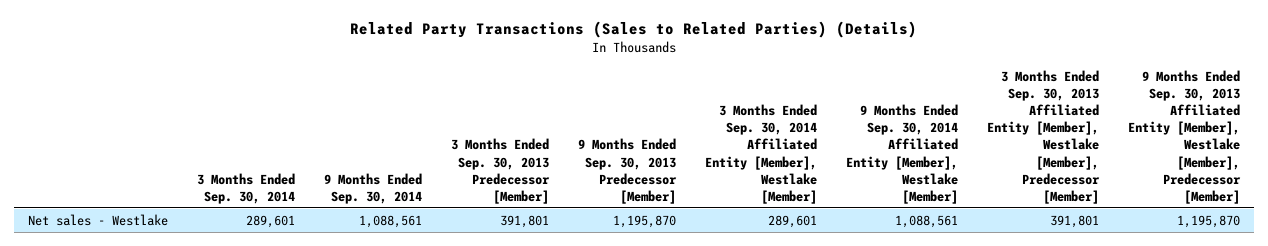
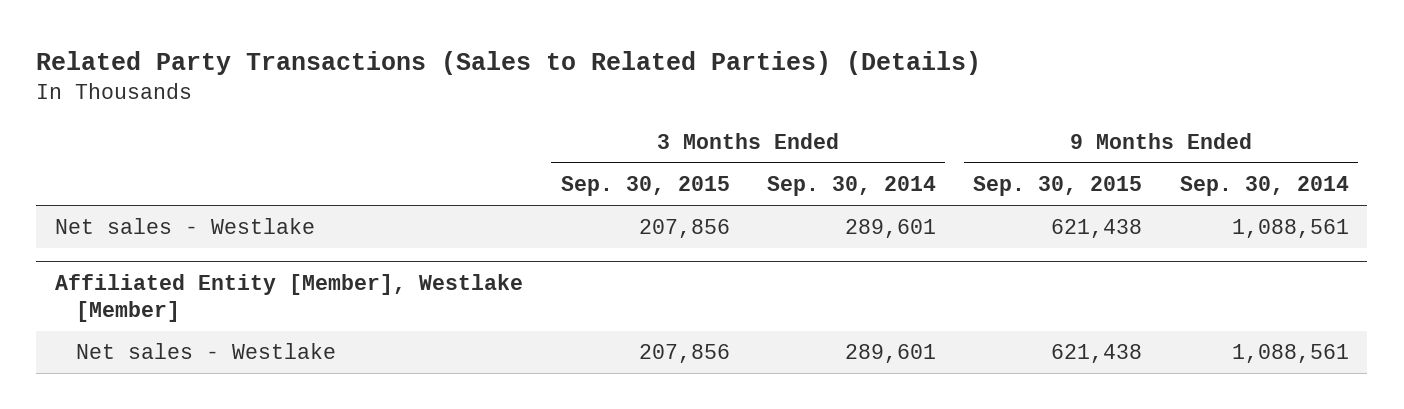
- | 3 Months Ended Sep. 30, 2014 | 9 Months Ended Sep. 30, 2014 | 3 Months Ended Sep. 30, 2013 Predecessor [Member] | 9 Months Ended Sep. 30, 2013 Predecessor [Member] | 3 Months Ended Sep. 30, 2014 Affiliated Entity [Member], Westlake [Member] | 9 Months Ended Sep. 30, 2014 Affiliated Entity [Member], Westlake [Member] | 3 Months Ended Sep. 30, 2013 Affiliated Entity [Member], Westlake [Member], Predecessor [Member] | 9 Months Ended Sep. 30, 2013 Affiliated Entity [Member], Westlake [Member], Predecessor [Member]
+ | 3 Months Ended Sep. 30, 2015 | 3 Months Ended Sep. 30, 2014 | 9 Months Ended Sep. 30, 2015 | 9 Months Ended Sep. 30, 2014
+ Affiliated Entity [Member], Westlake [Member]
+ Net sales - Westlake | 207,856 | 289,601 | 621,438 | 1,088,561

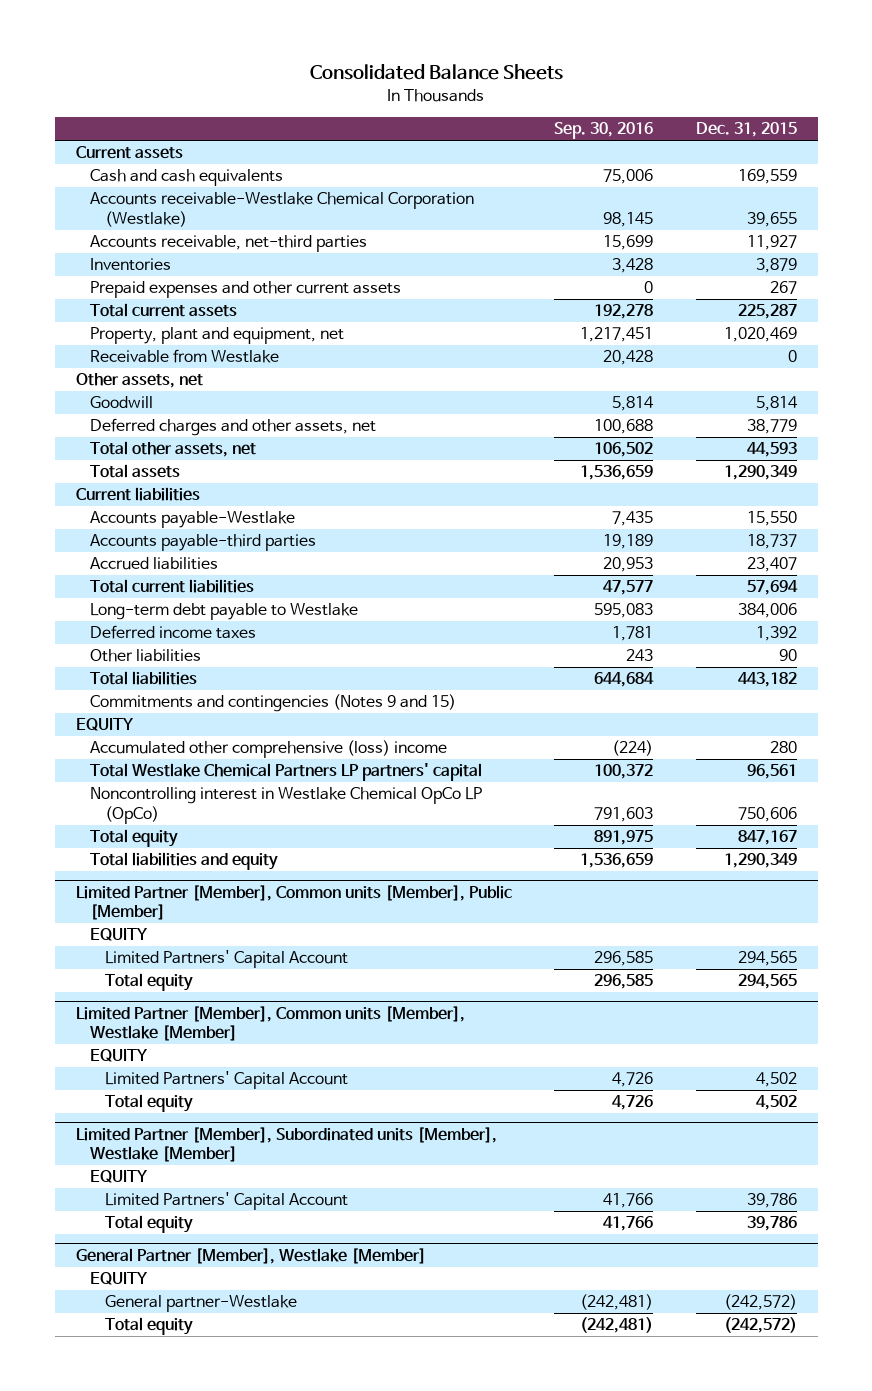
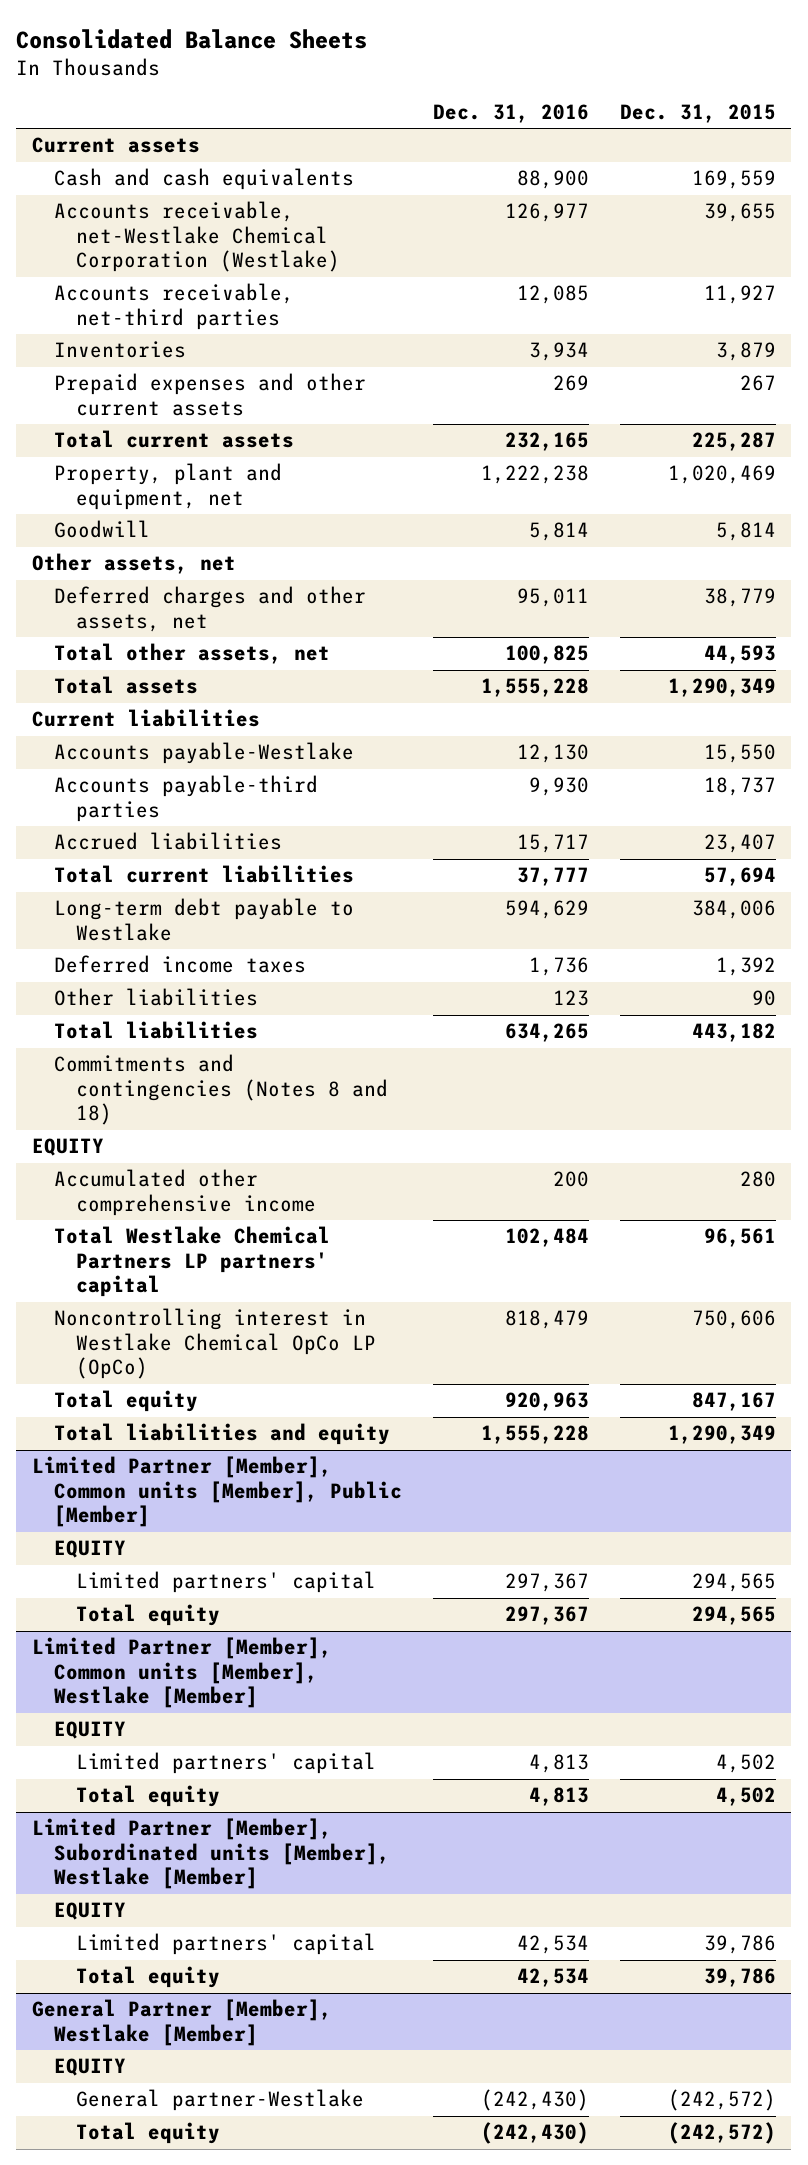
- | Sep. 30, 2016 | Dec. 31, 2015
+ | Dec. 31, 2016 | Dec. 31, 2015
- Accounts receivable-Westlake Chemical Corporation (Westlake) | 98,145 | 39,655
+ Accounts receivable, net-Westlake Chemical Corporation (Westlake) | 126,977 | 39,655
- Receivable from Westlake | 20,428 | 0
moved down: Other assets, net
- Commitments and contingencies (Notes 9 and 15)
+ Commitments and contingencies (Notes 8 and 18)
- Accumulated other comprehensive (loss) income | (224) | 280
+ Accumulated other comprehensive income | 200 | 280
@ Limited Partner [Member], Common units [Member], Public [Member]
- Limited Partners' Capital Account | 296,585 | 294,565
+ Limited partners' capital | 297,367 | 294,565
@ Limited Partner [Member], Common units [Member], Westlake [Member]
- Limited Partners' Capital Account | 4,726 | 4,502
+ Limited partners' capital | 4,813 | 4,502
@ Limited Partner [Member], Subordinated units [Member], Westlake [Member]
- Limited Partners' Capital Account | 41,766 | 39,786
+ Limited partners' capital | 42,534 | 39,786

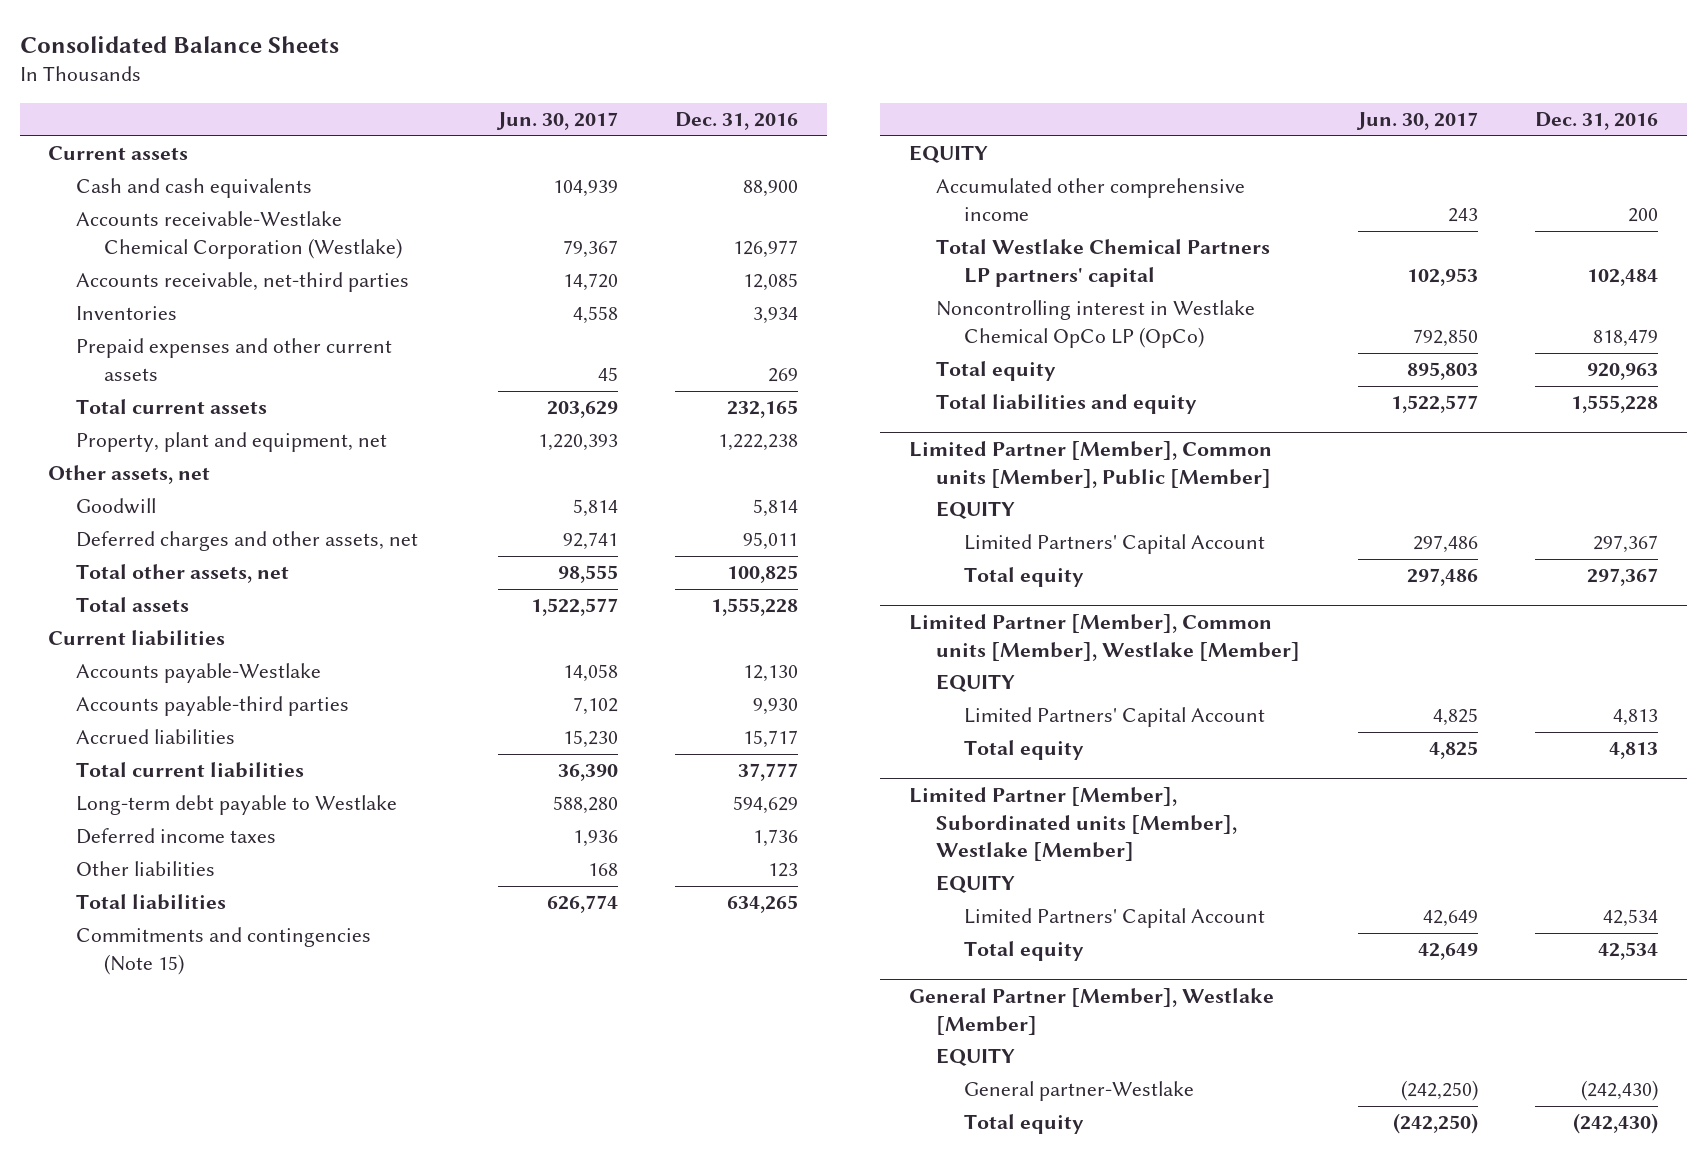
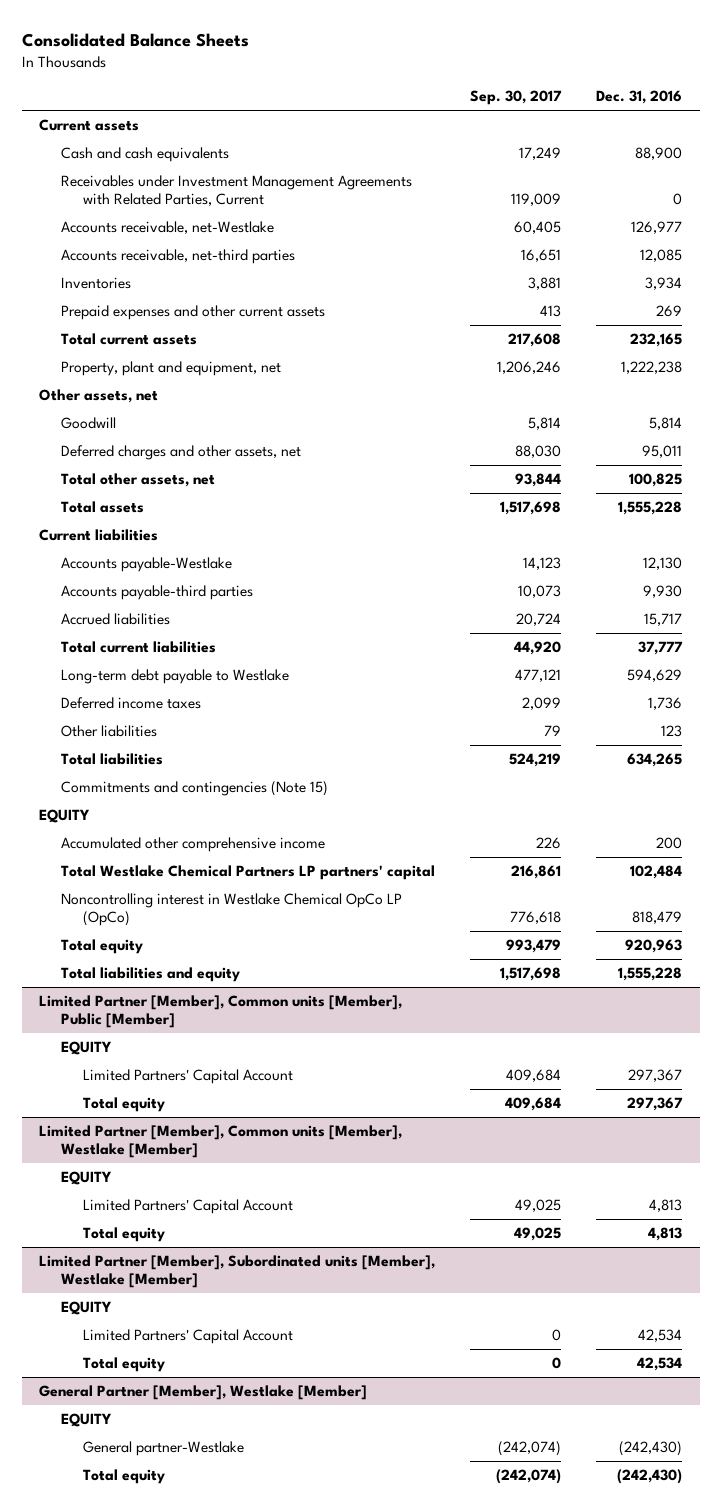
- | Jun. 30, 2017 | Dec. 31, 2016
+ | Sep. 30, 2017 | Dec. 31, 2016
- Accounts receivable-Westlake Chemical Corporation (Westlake) | 79,367 | 126,977
+ Receivables under Investment Management Agreements with Related Parties, Current | 119,009 | 0
+ Accounts receivable, net-Westlake | 60,405 | 126,977

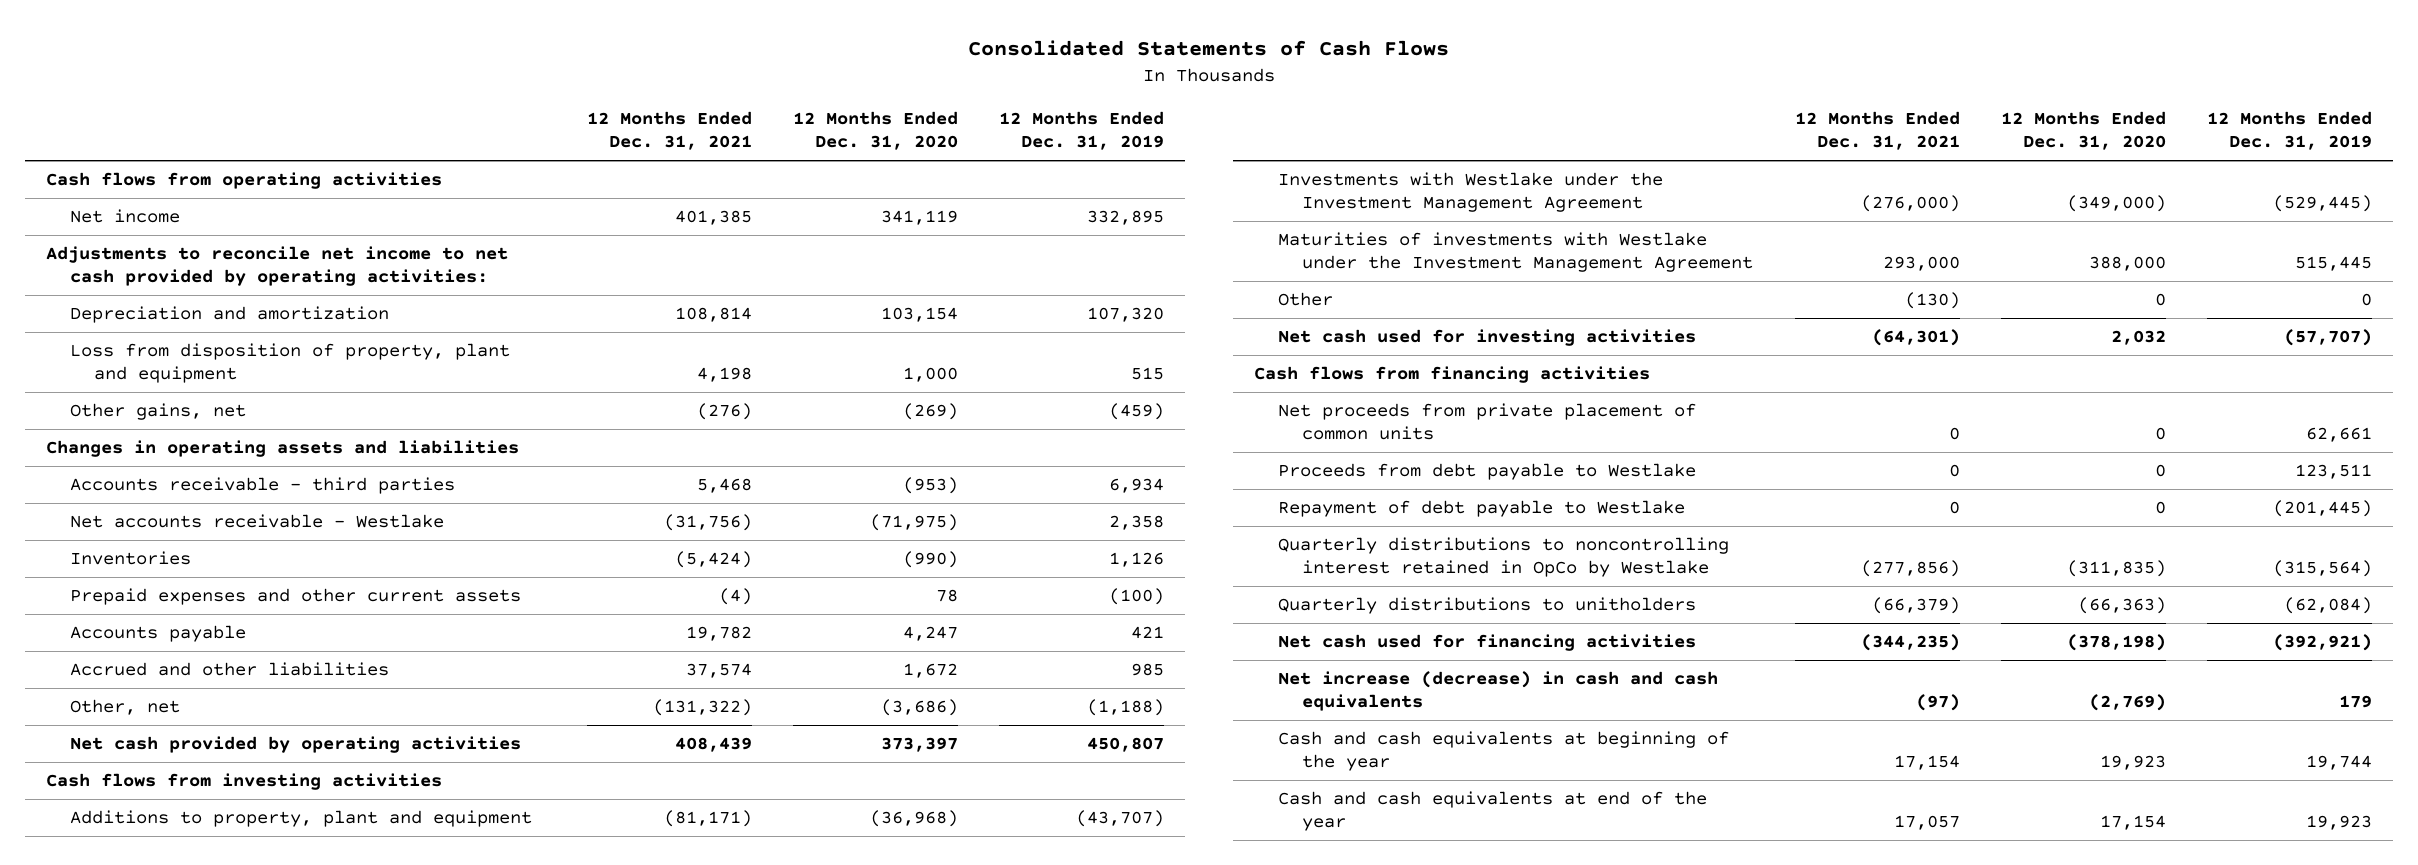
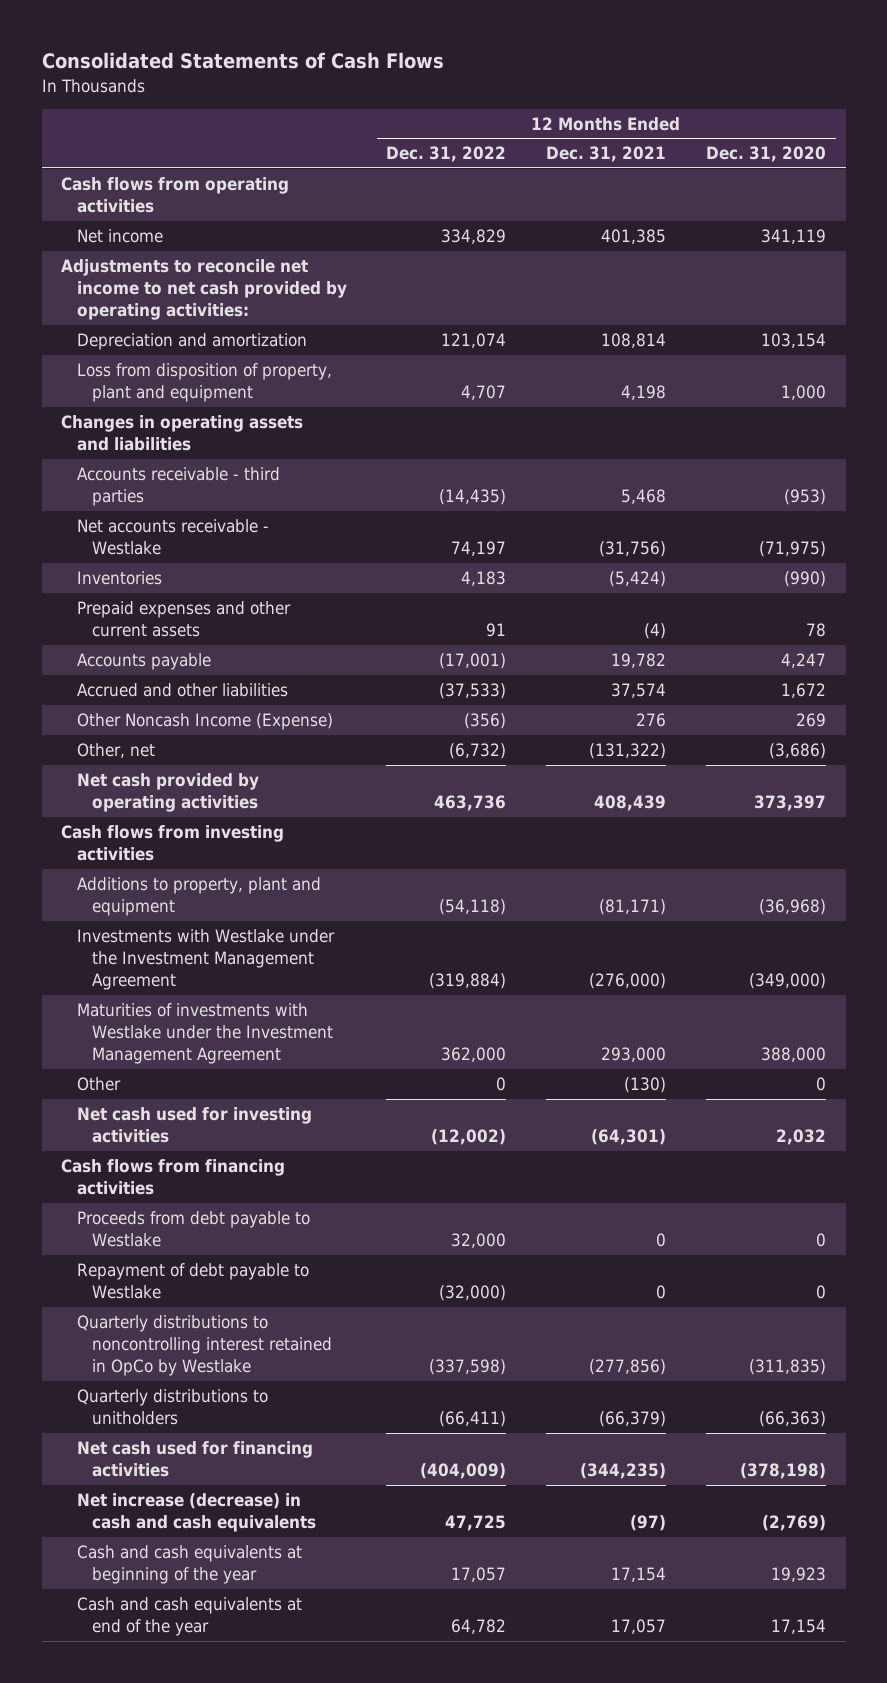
- | 12 Months Ended Dec. 31, 2021 | 12 Months Ended Dec. 31, 2020 | 12 Months Ended Dec. 31, 2019
+ | 12 Months Ended Dec. 31, 2022 | 12 Months Ended Dec. 31, 2021 | 12 Months Ended Dec. 31, 2020
- Other gains, net | (276) | (269) | (459)
+ Other Noncash Income (Expense) | (356) | 276 | 269
- Net proceeds from private placement of common units | 0 | 0 | 62,661

